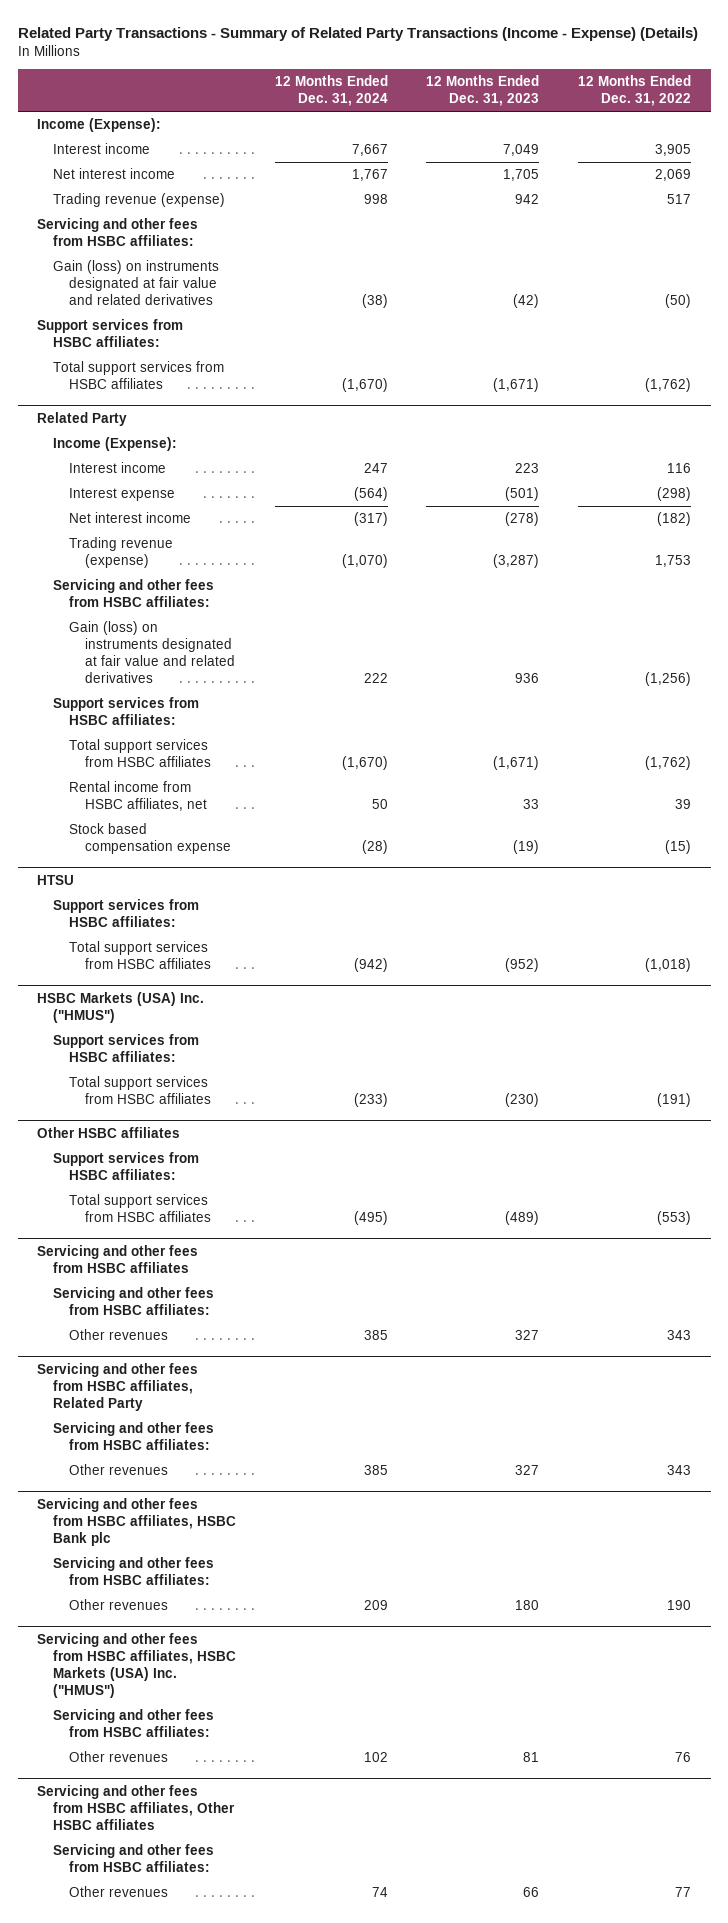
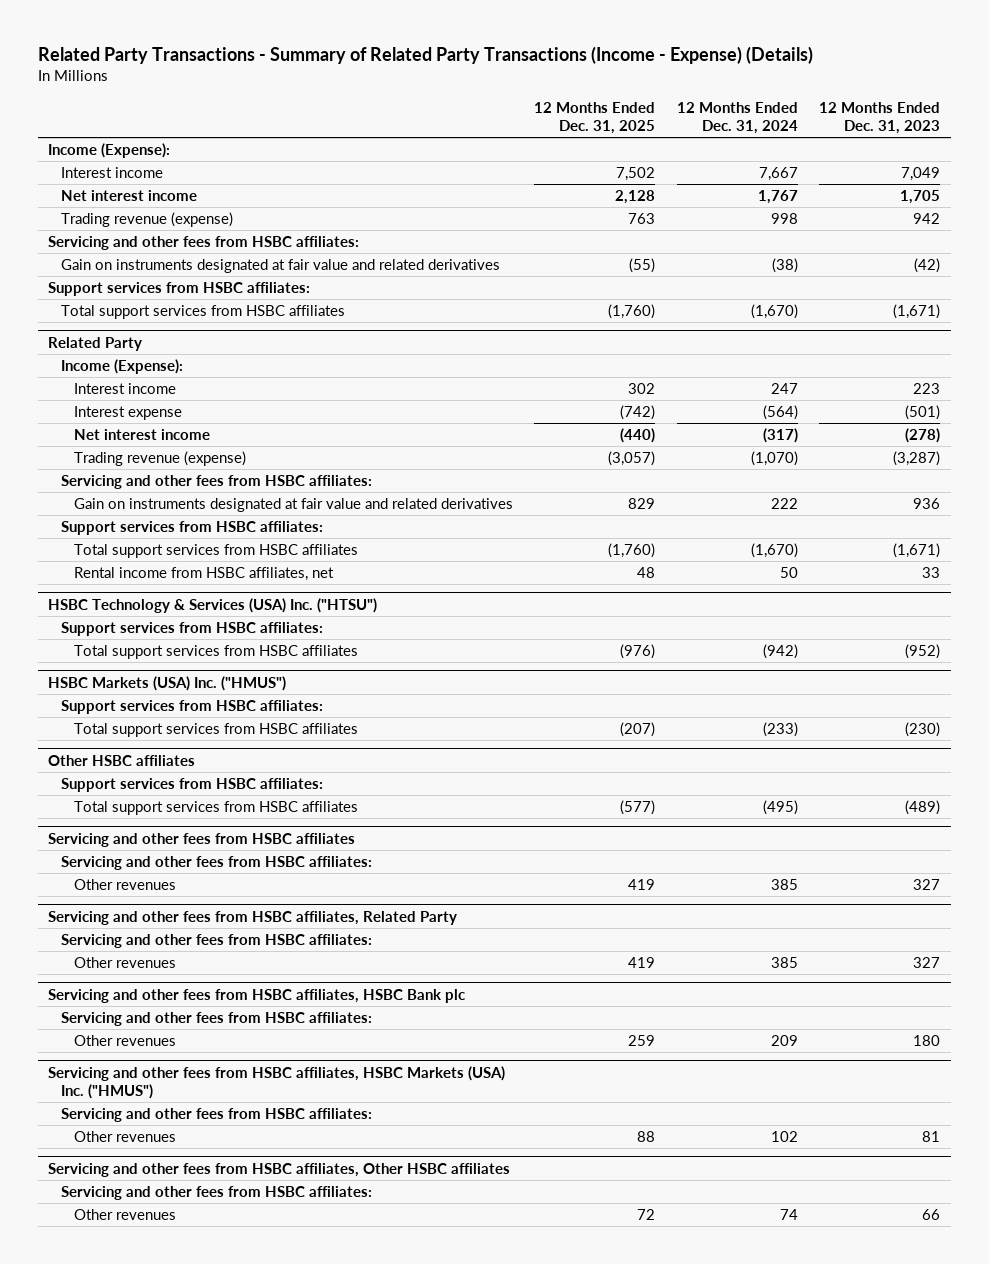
- | 12 Months Ended Dec. 31, 2024 | 12 Months Ended Dec. 31, 2023 | 12 Months Ended Dec. 31, 2022
+ | 12 Months Ended Dec. 31, 2025 | 12 Months Ended Dec. 31, 2024 | 12 Months Ended Dec. 31, 2023
- Gain (loss) on instruments designated at fair value and related derivatives | (38) | (42) | (50)
+ Gain on instruments designated at fair value and related derivatives | (55) | (38) | (42)
@ Related Party
- Gain (loss) on instruments designated at fair value and related derivatives | 222 | 936 | (1,256)
+ Gain on instruments designated at fair value and related derivatives | 829 | 222 | 936
- Stock based compensation expense | (28) | (19) | (15)
- HTSU
+ HSBC Technology & Services (USA) Inc. ("HTSU")

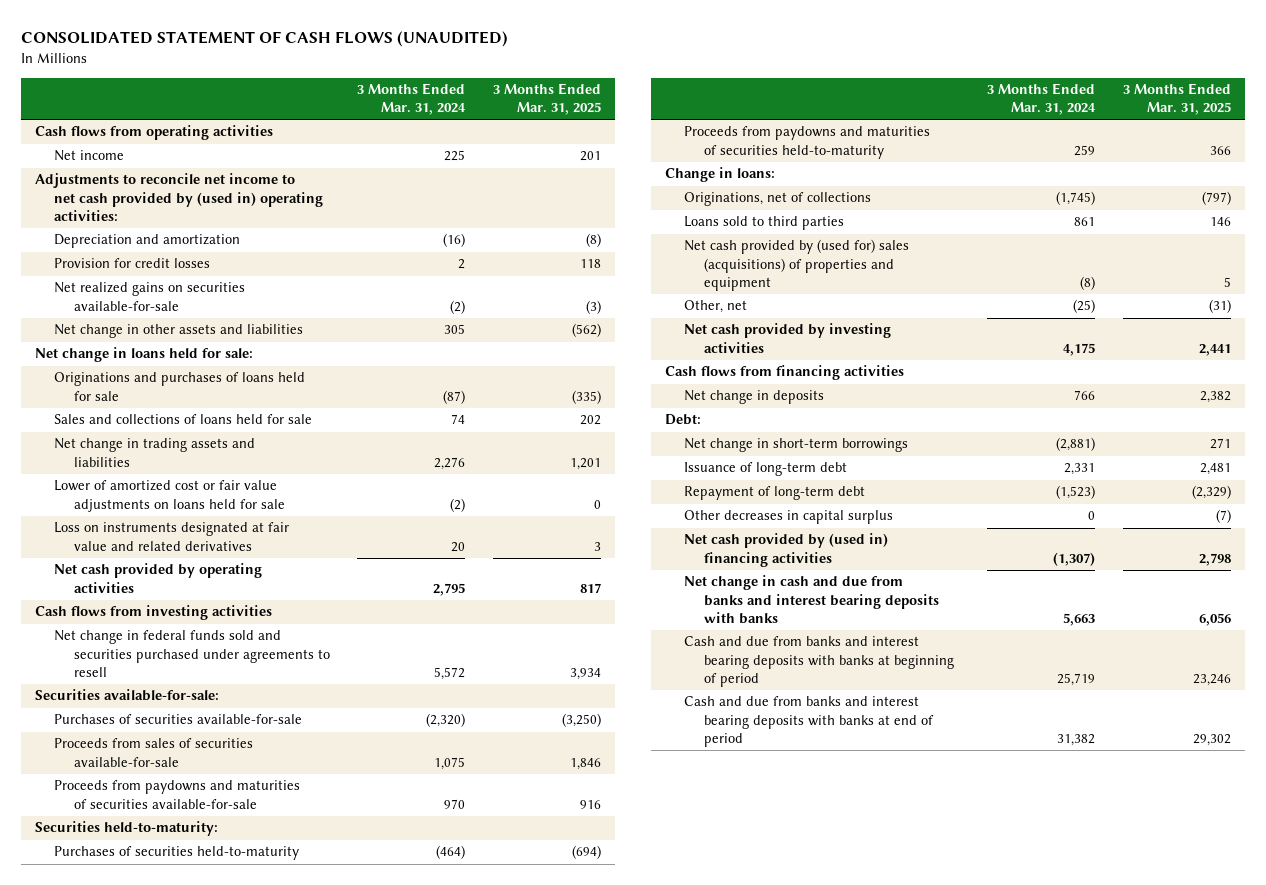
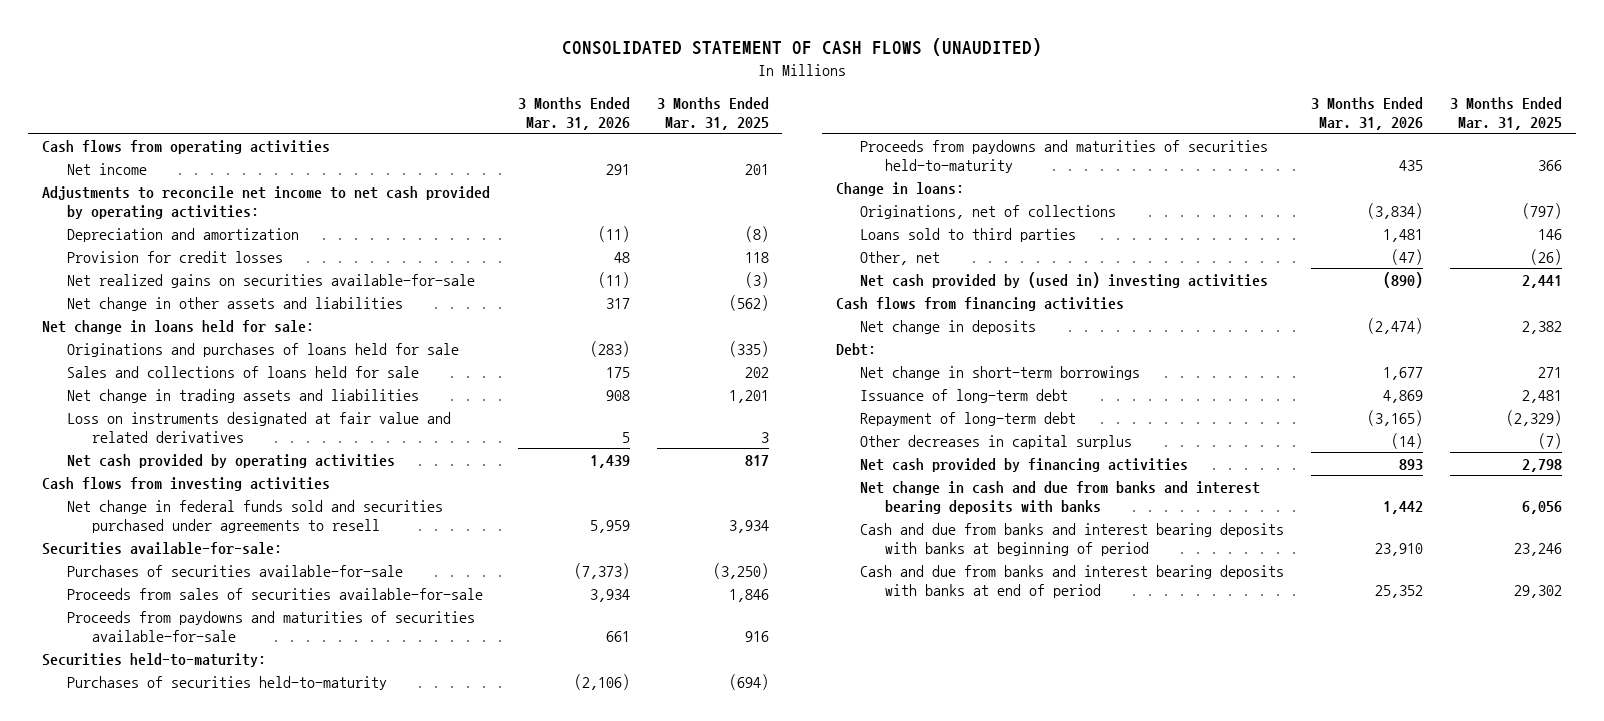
- | 3 Months Ended Mar. 31, 2024 | 3 Months Ended Mar. 31, 2025
+ | 3 Months Ended Mar. 31, 2026 | 3 Months Ended Mar. 31, 2025
- Adjustments to reconcile net income to net cash provided by (used in) operating activities:
+ Adjustments to reconcile net income to net cash provided by operating activities:
- Lower of amortized cost or fair value adjustments on loans held for sale | (2) | 0
- Net cash provided by (used for) sales (acquisitions) of properties and equipment | (8) | 5
- Other, net | (25) | (31)
- Net cash provided by investing activities | 4,175 | 2,441
+ Other, net | (47) | (26)
+ Net cash provided by (used in) investing activities | (890) | 2,441
- Net cash provided by (used in) financing activities | (1,307) | 2,798
+ Net cash provided by financing activities | 893 | 2,798

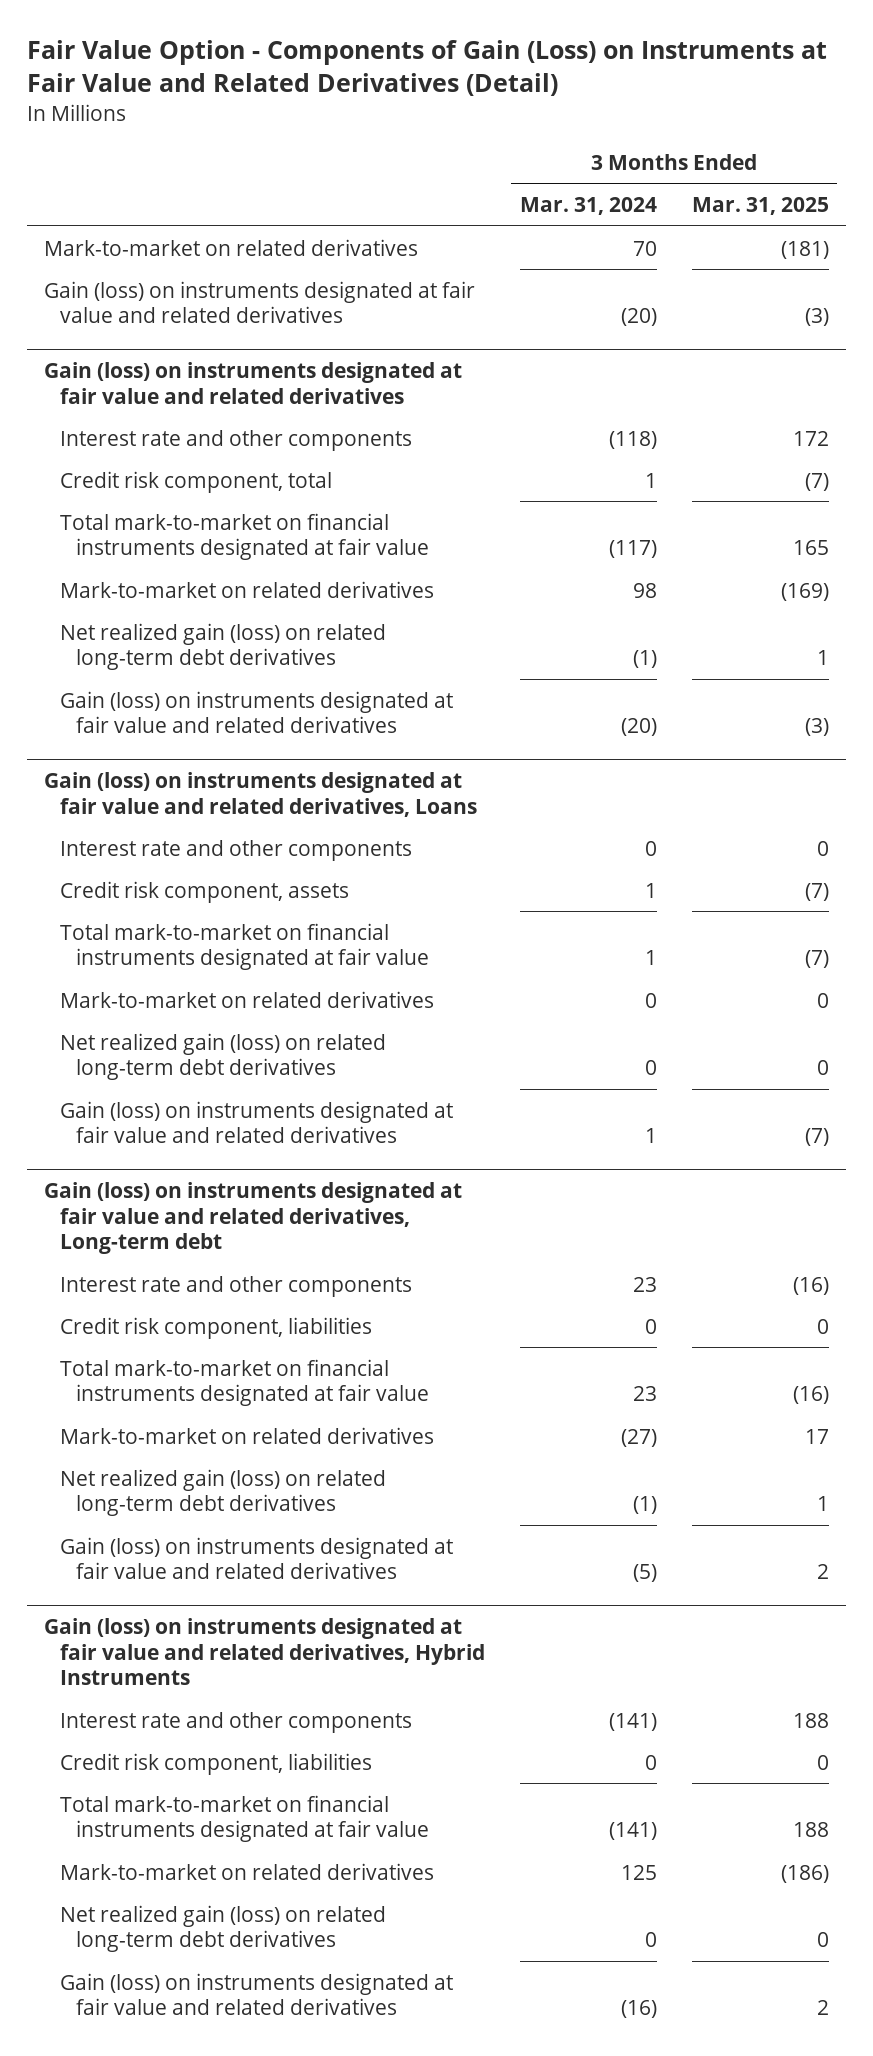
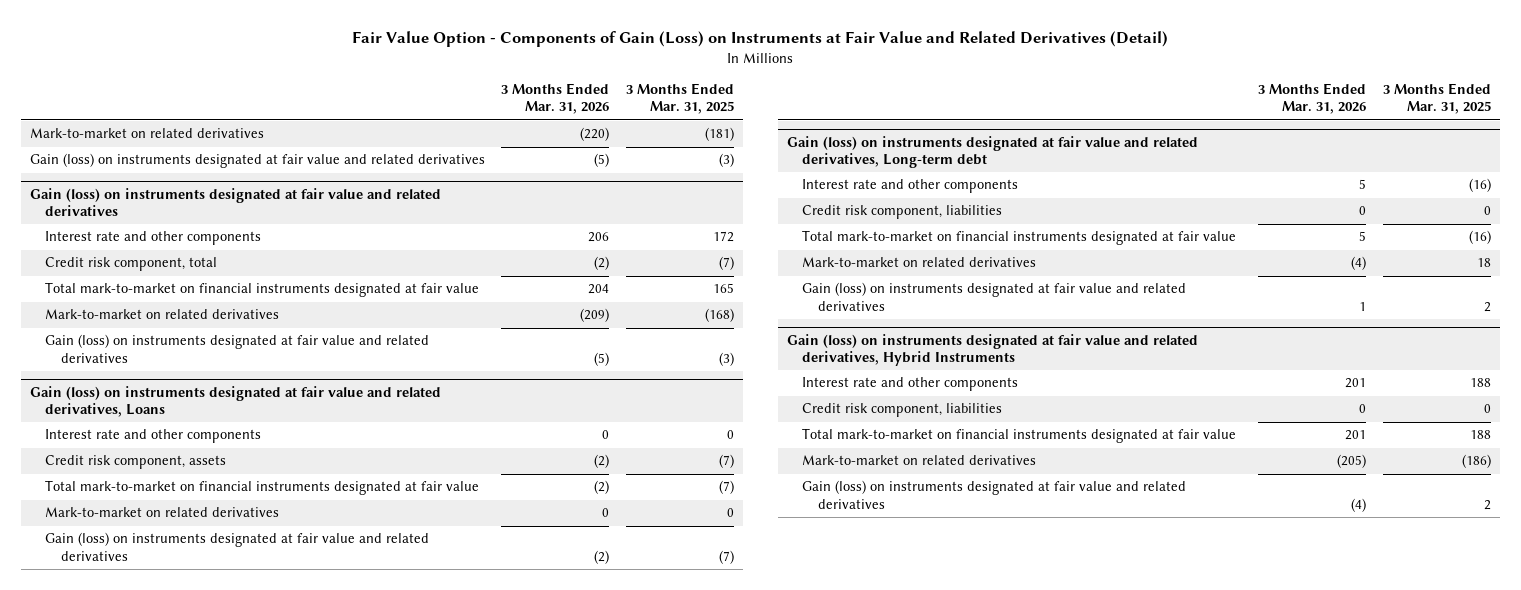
- | 3 Months Ended Mar. 31, 2024 | 3 Months Ended Mar. 31, 2025
+ | 3 Months Ended Mar. 31, 2026 | 3 Months Ended Mar. 31, 2025
@ Gain (loss) on instruments designated at fair value and related derivatives
- Mark-to-market on related derivatives | 98 | (169)
- Net realized gain (loss) on related long-term debt derivatives | (1) | 1
+ Mark-to-market on related derivatives | (209) | (168)
@ Gain (loss) on instruments designated at fair value and related derivatives, Loans
- Net realized gain (loss) on related long-term debt derivatives | 0 | 0
@ Gain (loss) on instruments designated at fair value and related derivatives, Long-term debt
- Mark-to-market on related derivatives | (27) | 17
- Net realized gain (loss) on related long-term debt derivatives | (1) | 1
+ Mark-to-market on related derivatives | (4) | 18
@ Gain (loss) on instruments designated at fair value and related derivatives, Hybrid Instruments
- Net realized gain (loss) on related long-term debt derivatives | 0 | 0

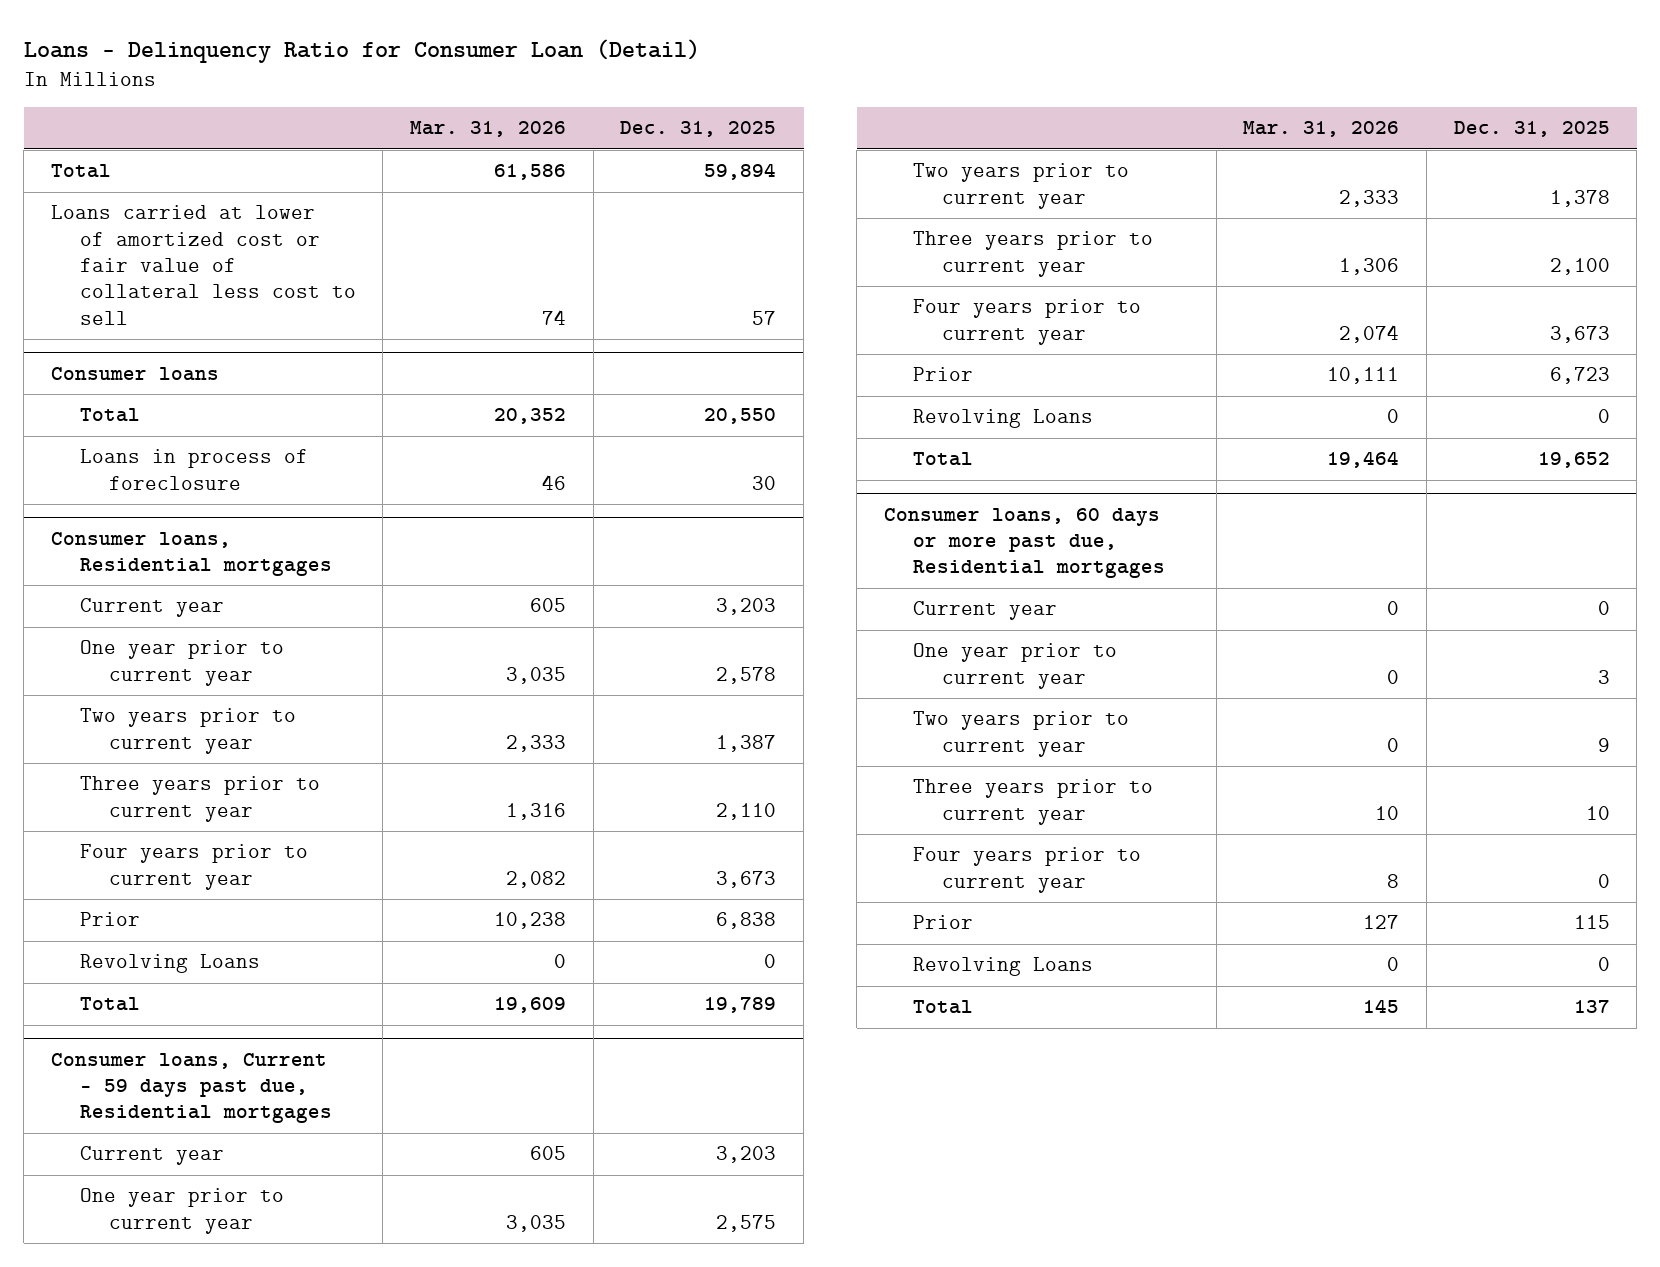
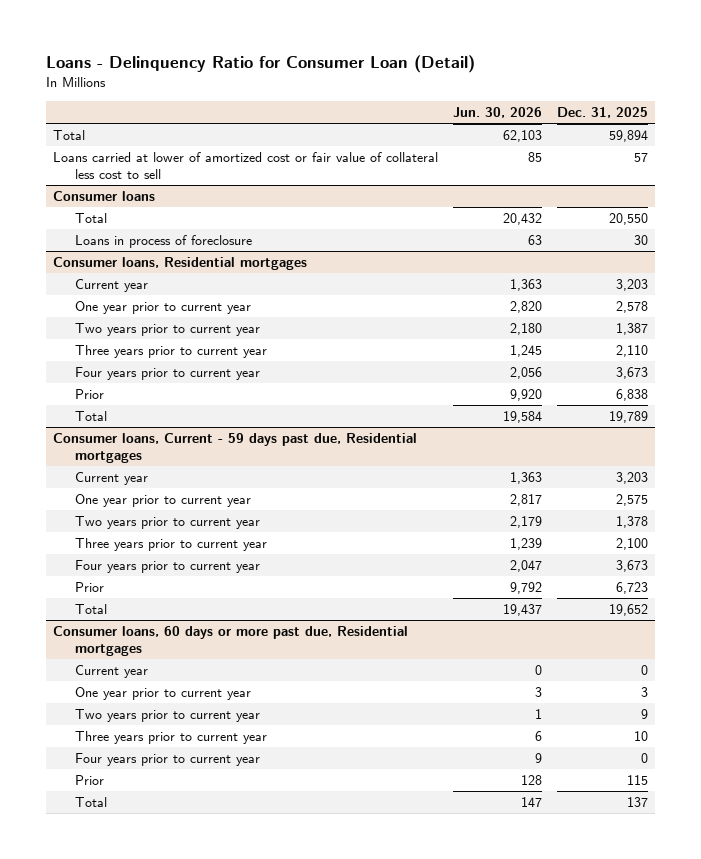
- | Mar. 31, 2026 | Dec. 31, 2025
+ | Jun. 30, 2026 | Dec. 31, 2025
@ Consumer loans, Residential mortgages
- Revolving Loans | 0 | 0
@ Consumer loans, Current - 59 days past due, Residential mortgages
- Revolving Loans | 0 | 0
@ Consumer loans, 60 days or more past due, Residential mortgages
- Revolving Loans | 0 | 0

